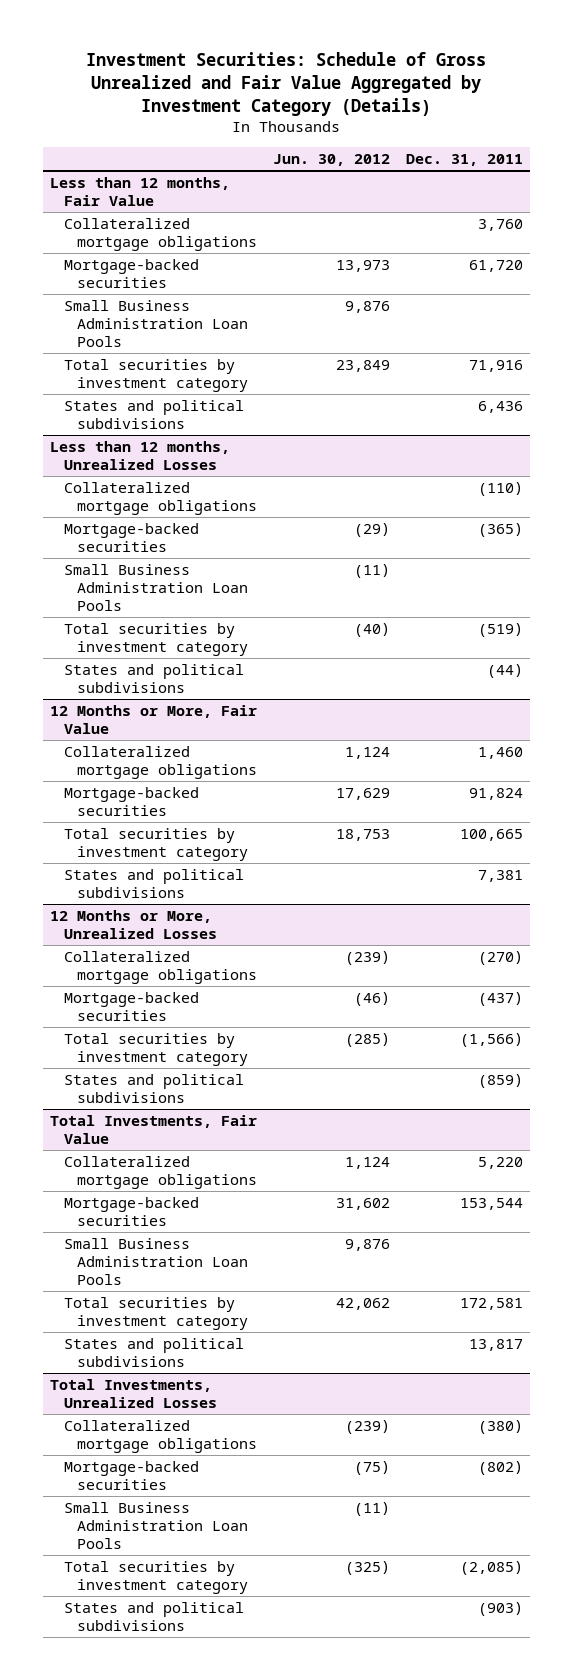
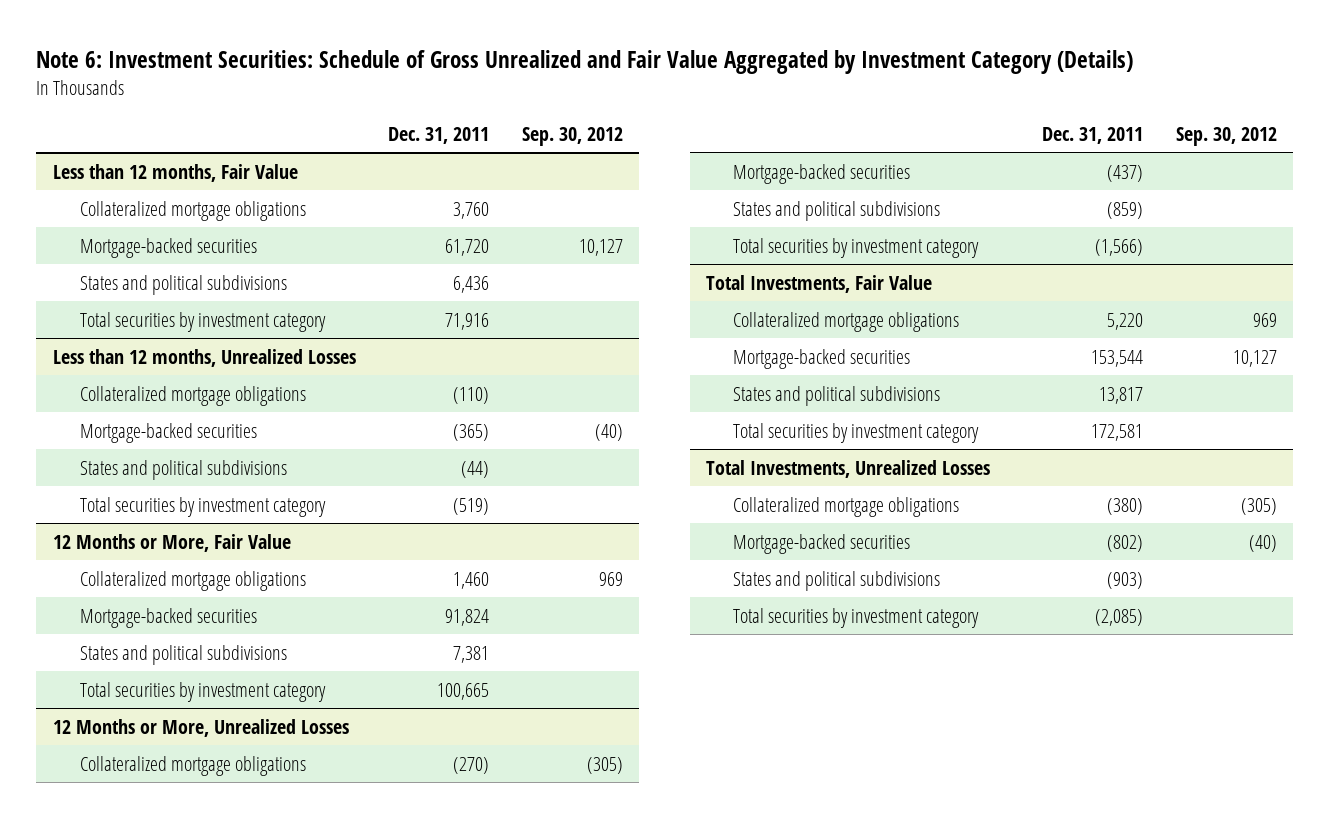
- Investment Securities: Schedule of Gross Unrealized and Fair Value Aggregated by Investment Category (Details)
+ Note 6: Investment Securities: Schedule of Gross Unrealized and Fair Value Aggregated by Investment Category (Details)
- | Jun. 30, 2012 | Dec. 31, 2011
+ | Dec. 31, 2011 | Sep. 30, 2012
@ Less than 12 months, Fair Value
- Small Business Administration Loan Pools | 9,876 |
moved down: Total securities by investment category | 71,916 |
@ Less than 12 months, Unrealized Losses
- Small Business Administration Loan Pools | (11) |
moved down: Total securities by investment category | (519) |
@ 12 Months or More, Fair Value
moved down: Total securities by investment category | 100,665 |
@ 12 Months or More, Unrealized Losses
moved down: Total securities by investment category | (1,566) |
@ Total Investments, Fair Value
- Small Business Administration Loan Pools | 9,876 |
moved down: Total securities by investment category | 172,581 |
@ Total Investments, Unrealized Losses
- Small Business Administration Loan Pools | (11) |
moved down: Total securities by investment category | (2,085) |

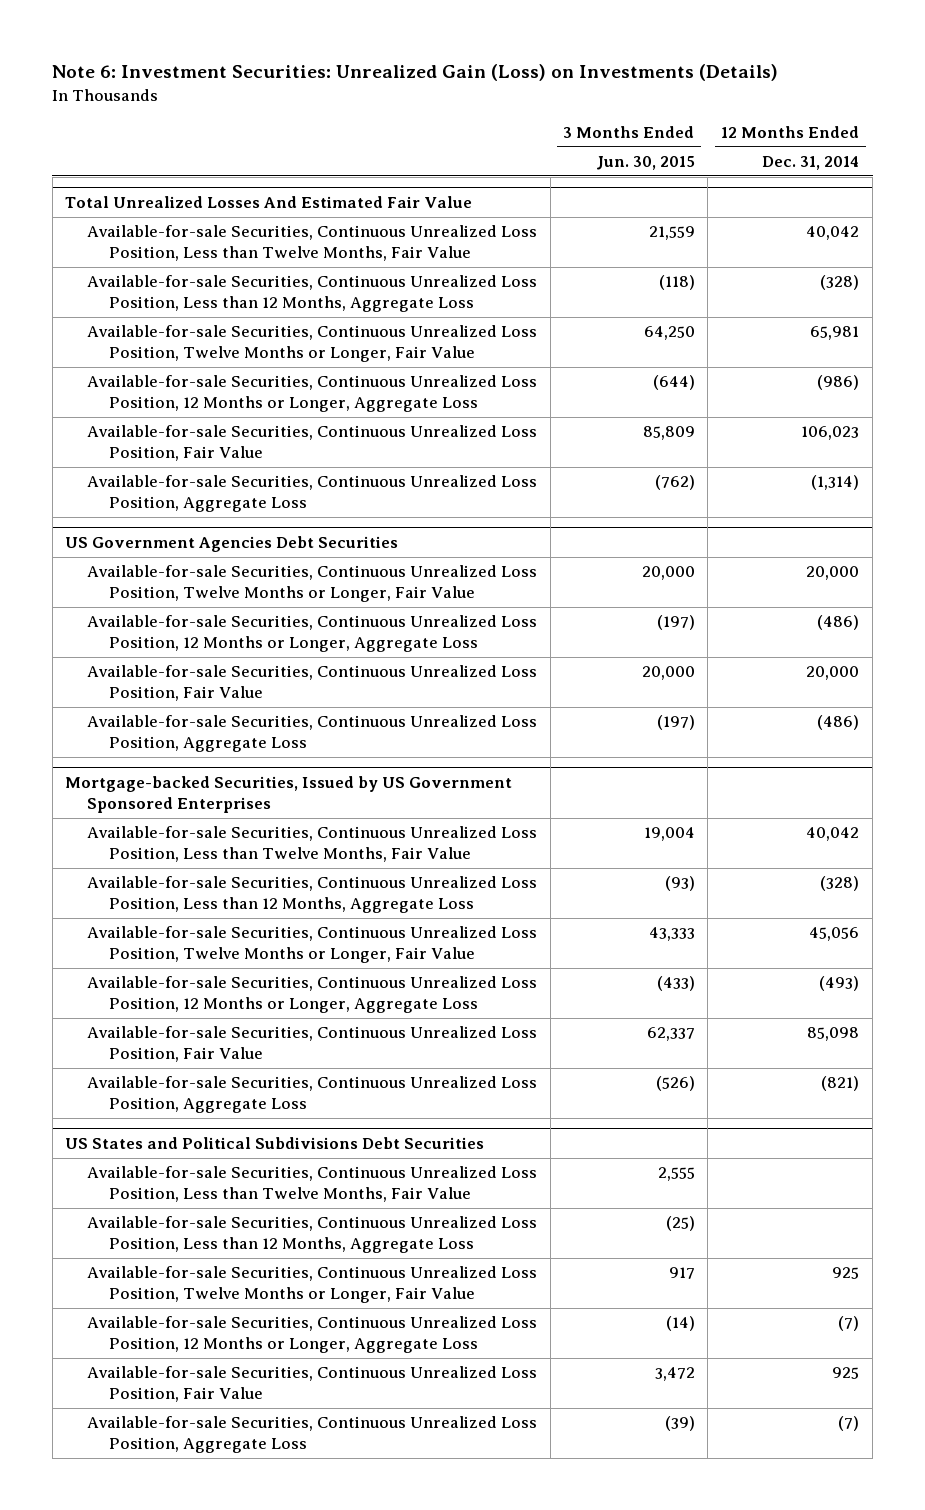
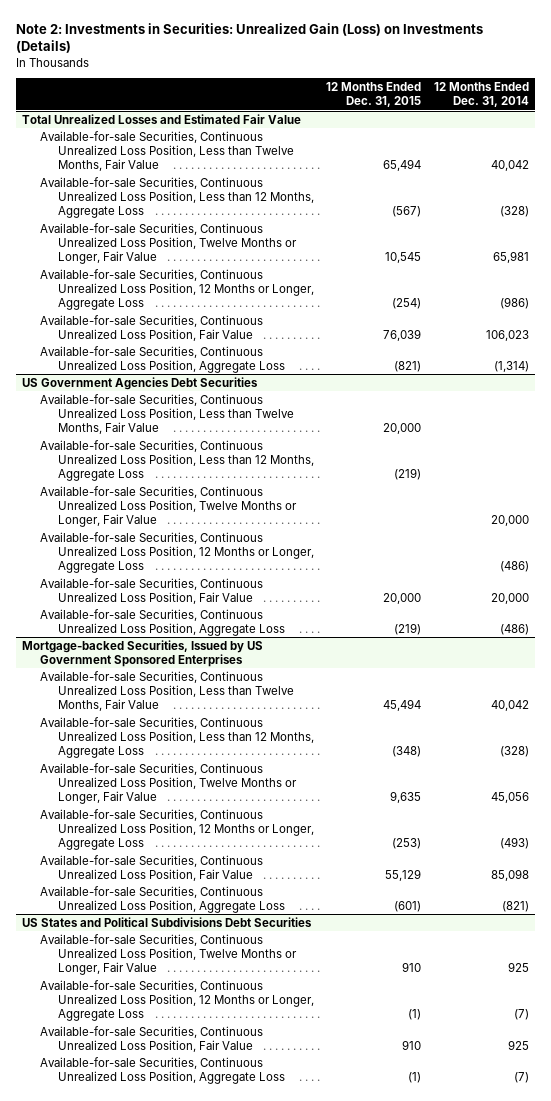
- Note 6: Investment Securities: Unrealized Gain (Loss) on Investments (Details)
+ Note 2: Investments in Securities: Unrealized Gain (Loss) on Investments (Details)
- | 3 Months Ended Jun. 30, 2015 | 12 Months Ended Dec. 31, 2014
+ | 12 Months Ended Dec. 31, 2015 | 12 Months Ended Dec. 31, 2014
- Total Unrealized Losses And Estimated Fair Value
+ Total Unrealized Losses and Estimated Fair Value
@ US Government Agencies Debt Securities
+ Available-for-sale Securities, Continuous Unrealized Loss Position, Less than Twelve Months, Fair Value | 20,000 |
+ Available-for-sale Securities, Continuous Unrealized Loss Position, Less than 12 Months, Aggregate Loss | (219) |
@ US States and Political Subdivisions Debt Securities
- Available-for-sale Securities, Continuous Unrealized Loss Position, Less than Twelve Months, Fair Value | 2,555 |
- Available-for-sale Securities, Continuous Unrealized Loss Position, Less than 12 Months, Aggregate Loss | (25) |

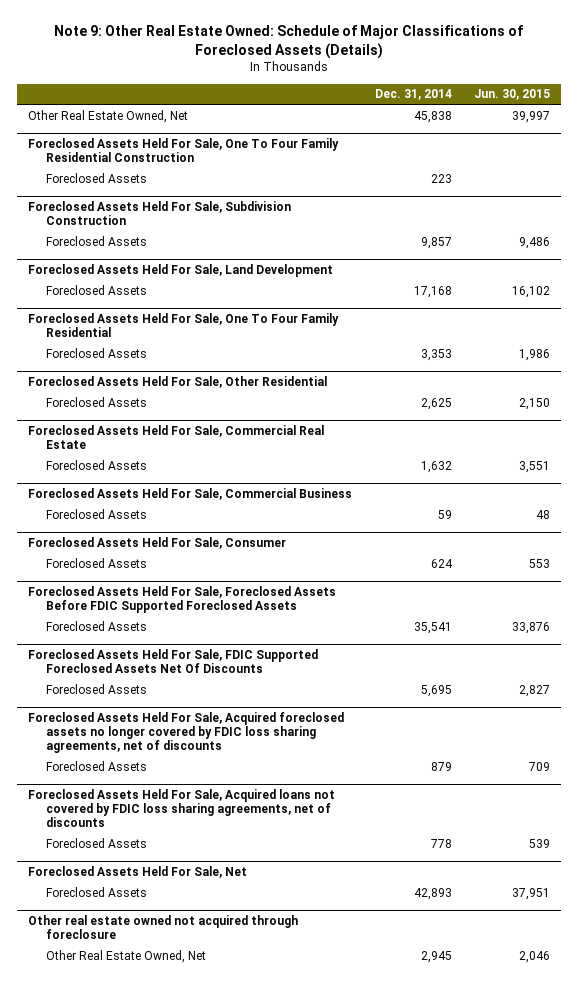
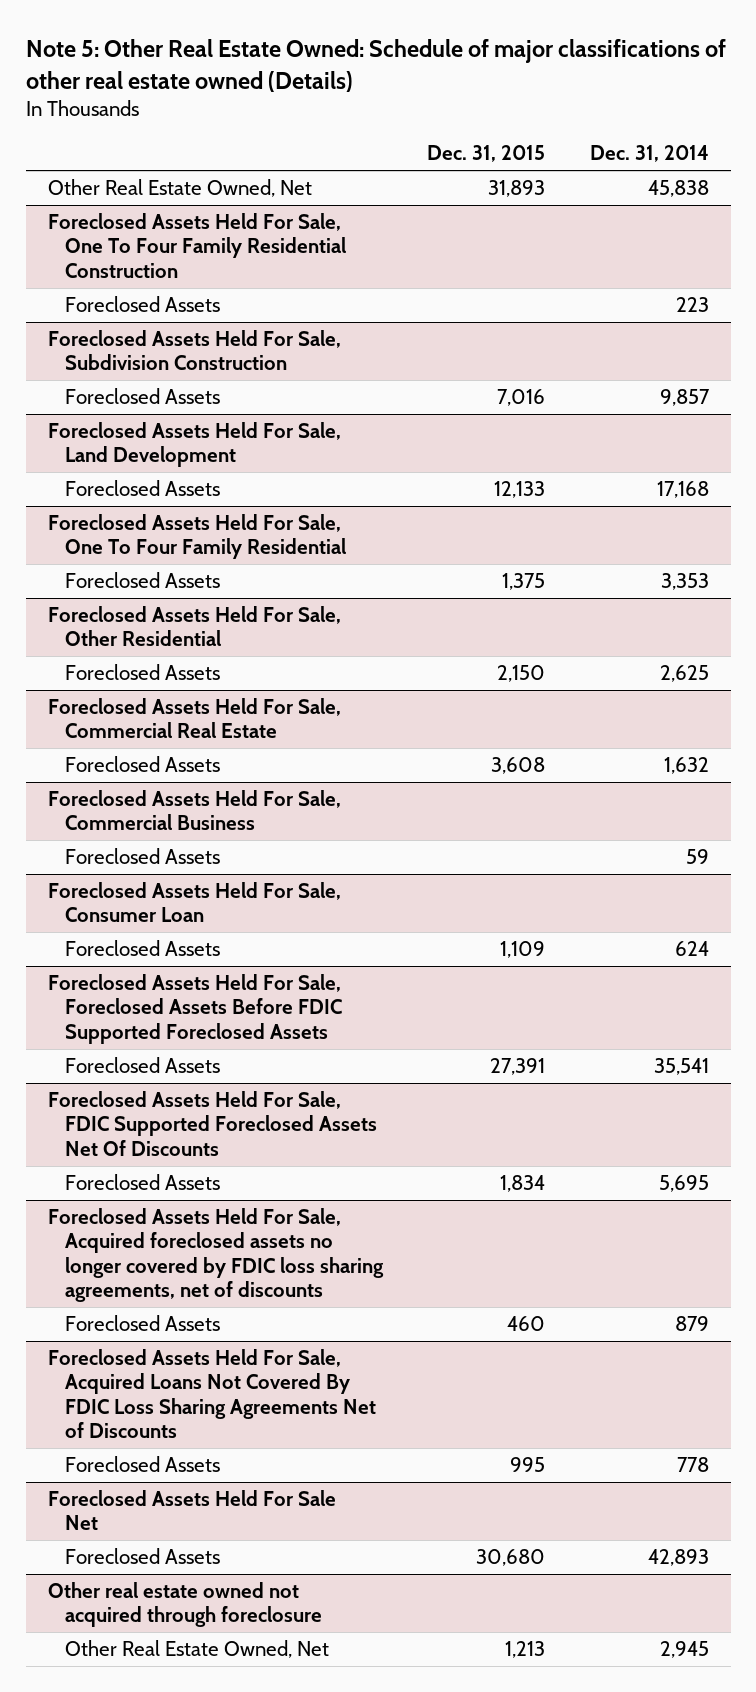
- Note 9: Other Real Estate Owned: Schedule of Major Classifications of Foreclosed Assets (Details)
+ Note 5: Other Real Estate Owned: Schedule of major classifications of other real estate owned (Details)
- | Dec. 31, 2014 | Jun. 30, 2015
+ | Dec. 31, 2015 | Dec. 31, 2014
- Foreclosed Assets Held For Sale, Consumer
+ Foreclosed Assets Held For Sale, Consumer Loan
- Foreclosed Assets Held For Sale, Acquired loans not covered by FDIC loss sharing agreements, net of discounts
+ Foreclosed Assets Held For Sale, Acquired Loans Not Covered By FDIC Loss Sharing Agreements Net of Discounts
- Foreclosed Assets Held For Sale, Net
+ Foreclosed Assets Held For Sale Net

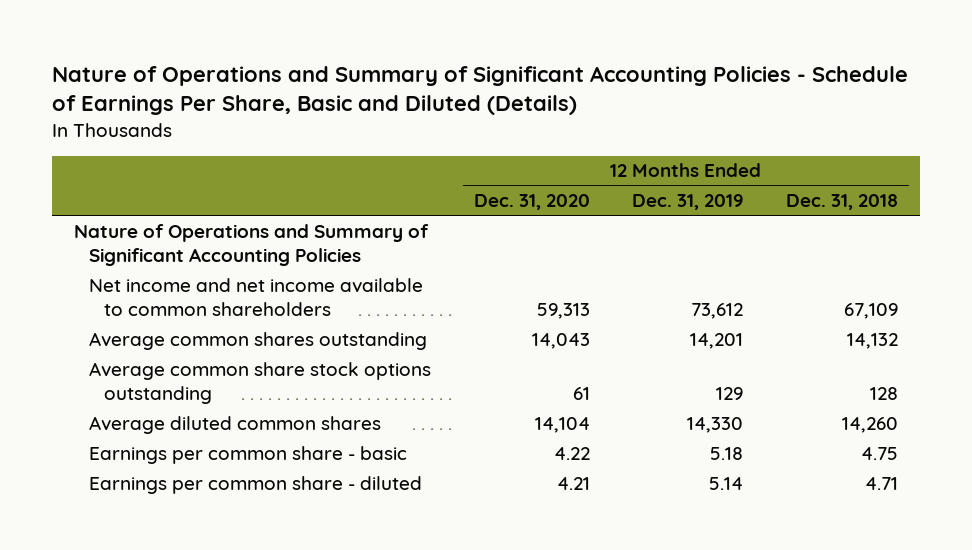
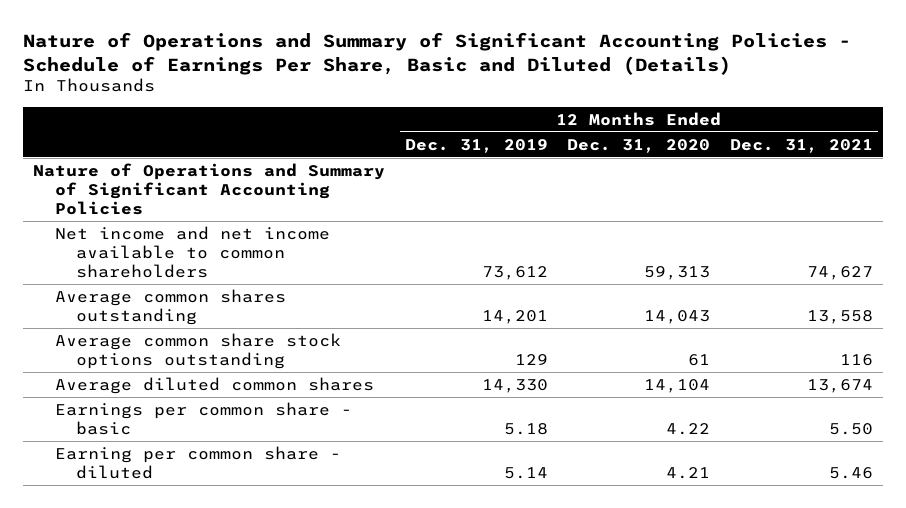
- | 12 Months Ended Dec. 31, 2020 | 12 Months Ended Dec. 31, 2019 | 12 Months Ended Dec. 31, 2018
+ | 12 Months Ended Dec. 31, 2019 | 12 Months Ended Dec. 31, 2020 | 12 Months Ended Dec. 31, 2021
- Earnings per common share - diluted | 4.21 | 5.14 | 4.71
+ Earning per common share - diluted | 5.14 | 4.21 | 5.46

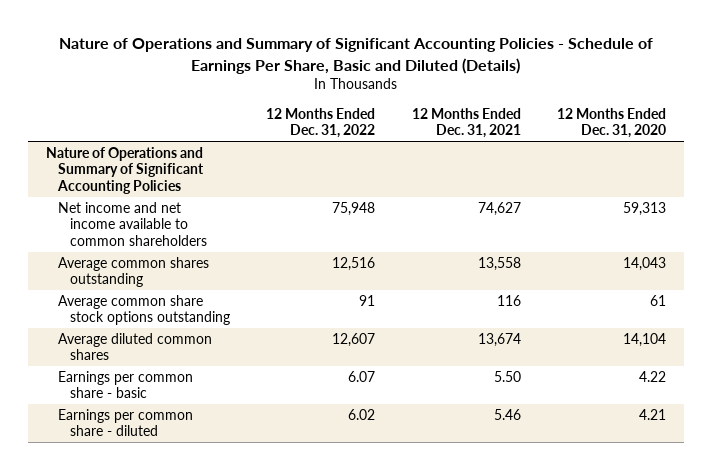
- | 12 Months Ended Dec. 31, 2019 | 12 Months Ended Dec. 31, 2020 | 12 Months Ended Dec. 31, 2021
+ | 12 Months Ended Dec. 31, 2022 | 12 Months Ended Dec. 31, 2021 | 12 Months Ended Dec. 31, 2020
- Earning per common share - diluted | 5.14 | 4.21 | 5.46
+ Earnings per common share - diluted | 6.02 | 5.46 | 4.21

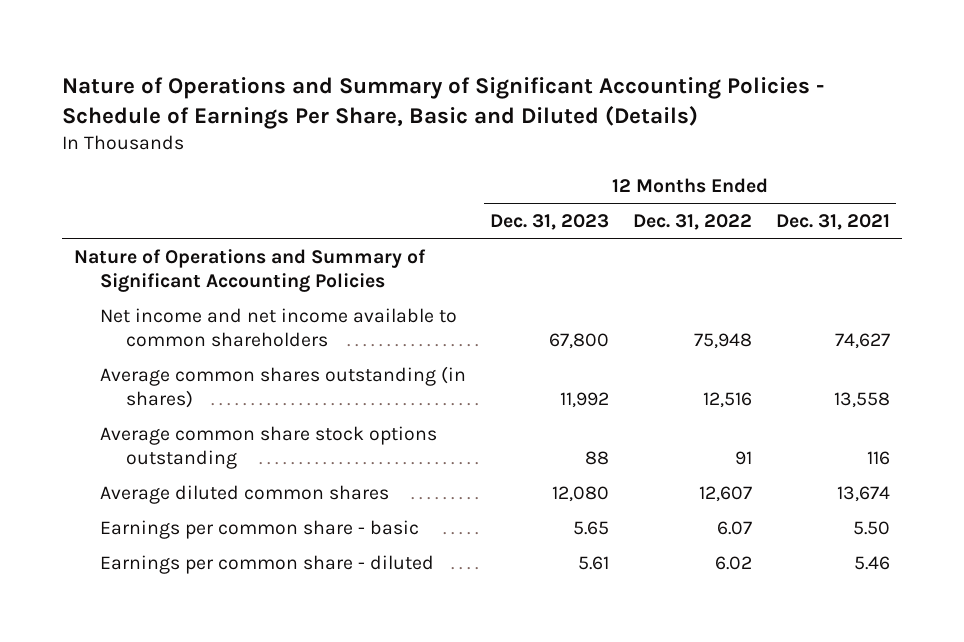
- | 12 Months Ended Dec. 31, 2022 | 12 Months Ended Dec. 31, 2021 | 12 Months Ended Dec. 31, 2020
+ | 12 Months Ended Dec. 31, 2023 | 12 Months Ended Dec. 31, 2022 | 12 Months Ended Dec. 31, 2021
- Average common shares outstanding | 12,516 | 13,558 | 14,043
+ Average common shares outstanding (in shares) | 11,992 | 12,516 | 13,558

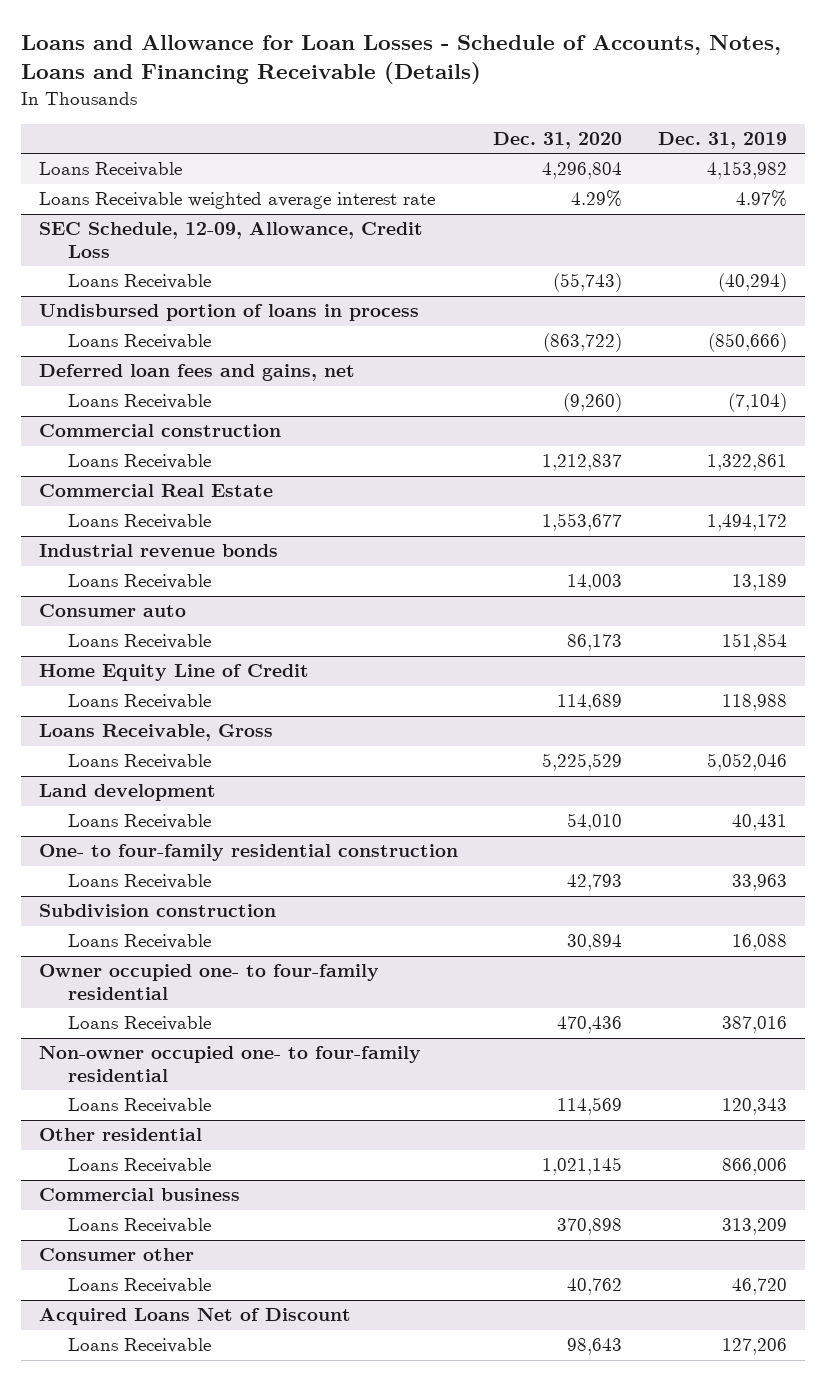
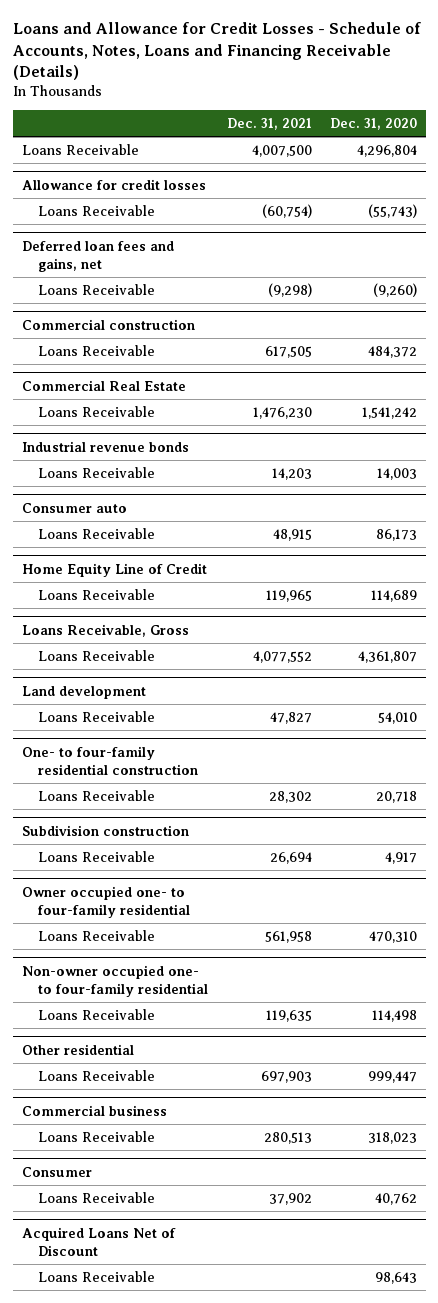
- Loans and Allowance for Loan Losses - Schedule of Accounts, Notes, Loans and Financing Receivable (Details)
+ Loans and Allowance for Credit Losses - Schedule of Accounts, Notes, Loans and Financing Receivable (Details)
- | Dec. 31, 2020 | Dec. 31, 2019
+ | Dec. 31, 2021 | Dec. 31, 2020
- Loans Receivable weighted average interest rate | 4.29% | 4.97%
- SEC Schedule, 12-09, Allowance, Credit Loss
+ Allowance for credit losses
- Undisbursed portion of loans in process
- Loans Receivable | (863,722) | (850,666)
@ Commercial construction
- Loans Receivable | 1,212,837 | 1,322,861
+ Loans Receivable | 617,505 | 484,372
@ Commercial Real Estate
- Loans Receivable | 1,553,677 | 1,494,172
+ Loans Receivable | 1,476,230 | 1,541,242
@ Loans Receivable, Gross
- Loans Receivable | 5,225,529 | 5,052,046
+ Loans Receivable | 4,077,552 | 4,361,807
@ One- to four-family residential construction
- Loans Receivable | 42,793 | 33,963
+ Loans Receivable | 28,302 | 20,718
@ Subdivision construction
- Loans Receivable | 30,894 | 16,088
+ Loans Receivable | 26,694 | 4,917
@ Owner occupied one- to four-family residential
- Loans Receivable | 470,436 | 387,016
+ Loans Receivable | 561,958 | 470,310
@ Non-owner occupied one- to four-family residential
- Loans Receivable | 114,569 | 120,343
+ Loans Receivable | 119,635 | 114,498
@ Other residential
- Loans Receivable | 1,021,145 | 866,006
+ Loans Receivable | 697,903 | 999,447
@ Commercial business
- Loans Receivable | 370,898 | 313,209
- Consumer other
@ Commercial business
+ Loans Receivable | 280,513 | 318,023
+ Consumer

